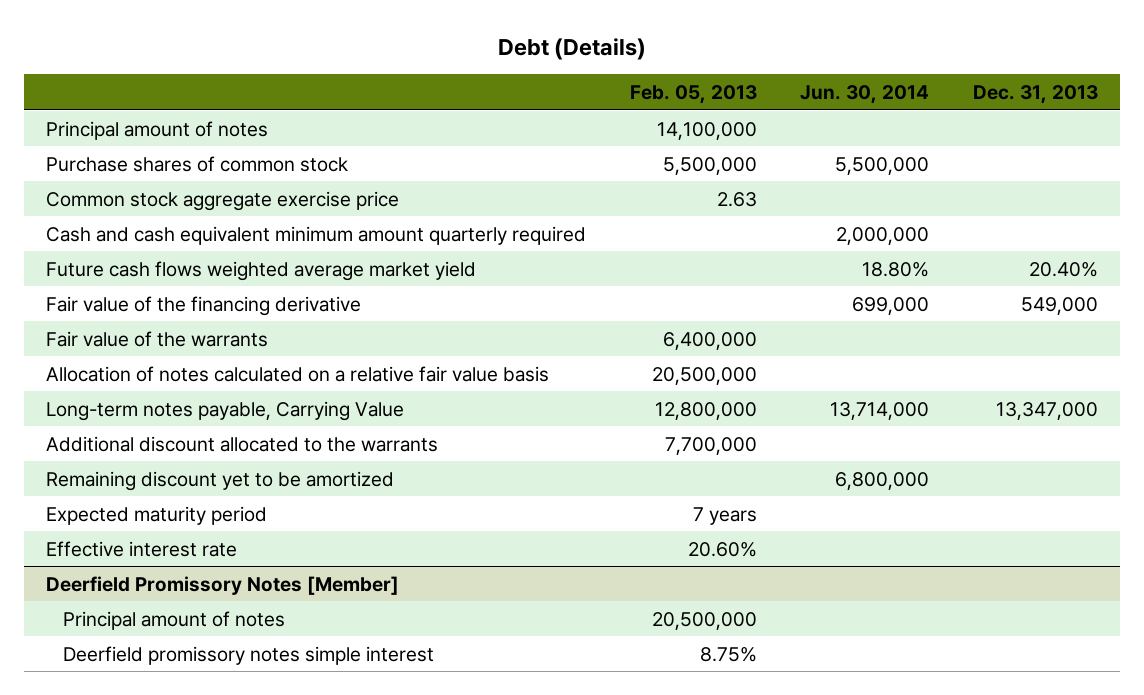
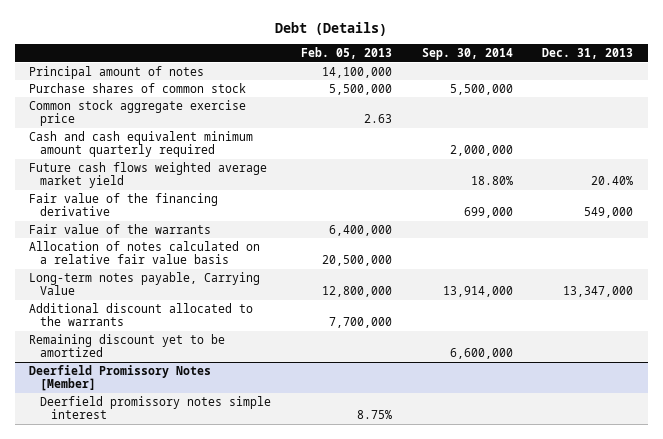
- | Feb. 05, 2013 | Jun. 30, 2014 | Dec. 31, 2013
+ | Feb. 05, 2013 | Sep. 30, 2014 | Dec. 31, 2013
- Expected maturity period | 7 years | |
- Effective interest rate | 20.60% | |
@ Deerfield Promissory Notes [Member]
- Principal amount of notes | 20,500,000 | |

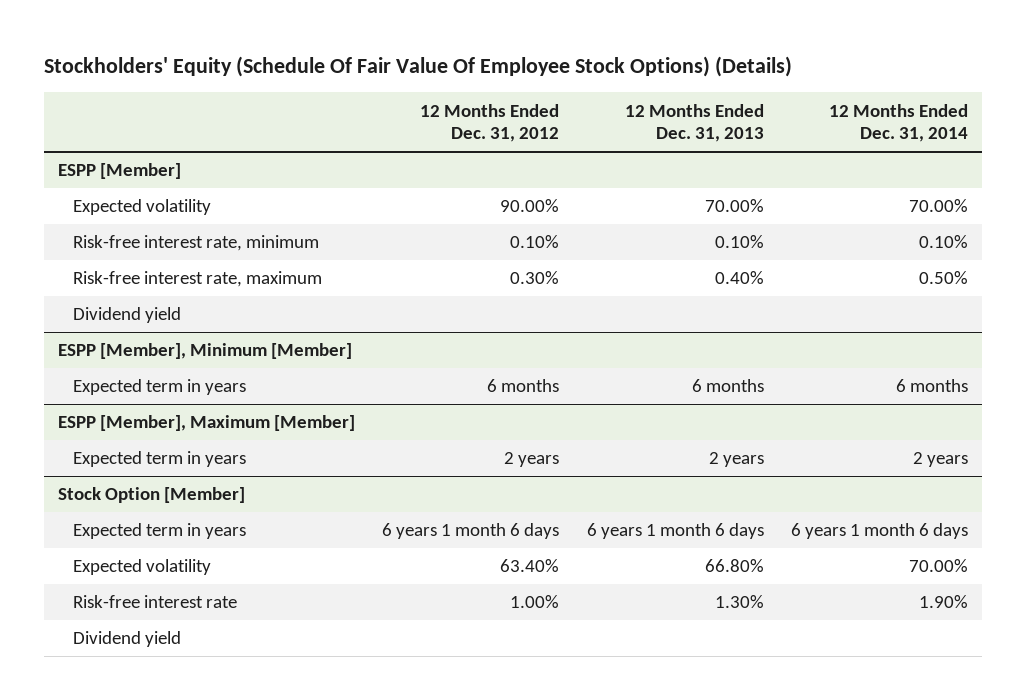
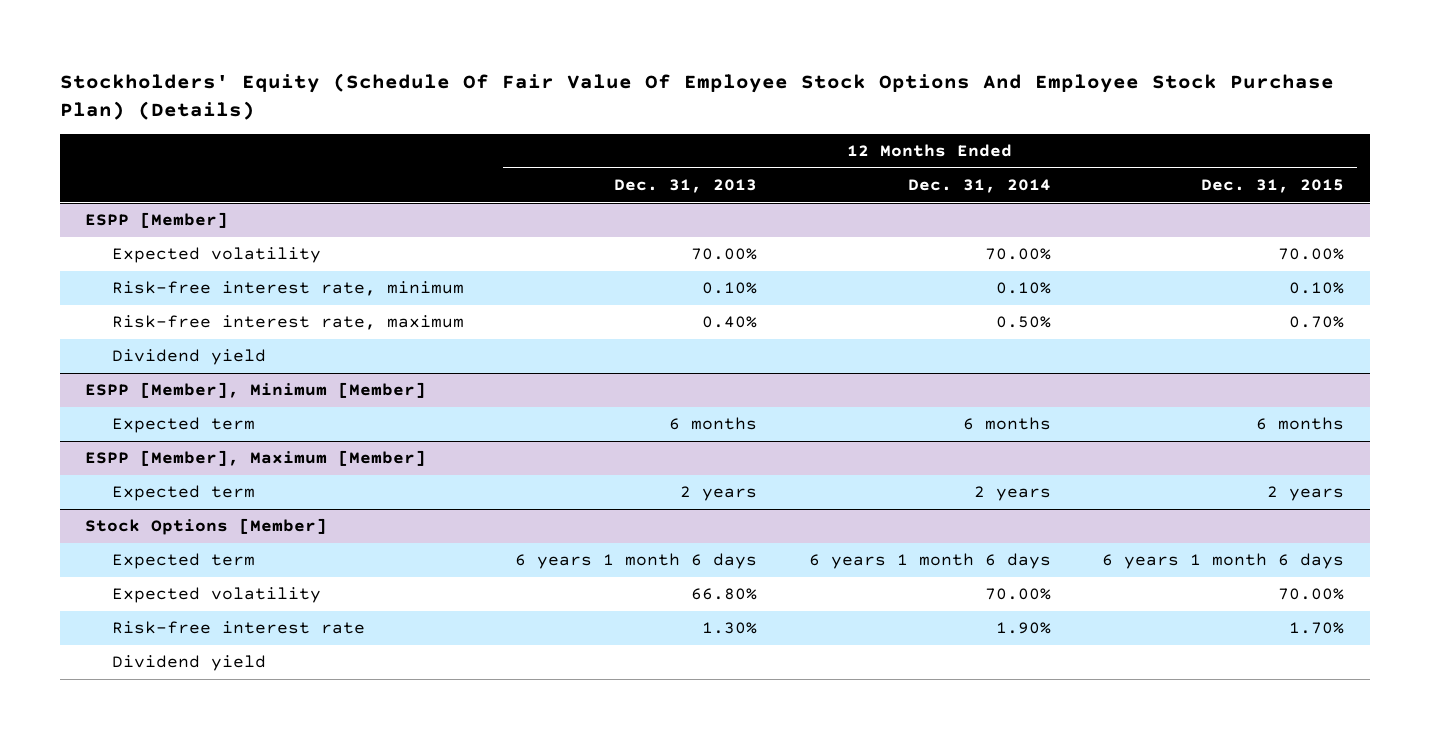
- Stockholders' Equity (Schedule Of Fair Value Of Employee Stock Options) (Details)
+ Stockholders' Equity (Schedule Of Fair Value Of Employee Stock Options And Employee Stock Purchase Plan) (Details)
- | 12 Months Ended Dec. 31, 2012 | 12 Months Ended Dec. 31, 2013 | 12 Months Ended Dec. 31, 2014
+ | 12 Months Ended Dec. 31, 2013 | 12 Months Ended Dec. 31, 2014 | 12 Months Ended Dec. 31, 2015
@ ESPP [Member], Minimum [Member]
- Expected term in years | 6 months | 6 months | 6 months
+ Expected term | 6 months | 6 months | 6 months
@ ESPP [Member], Maximum [Member]
- Expected term in years | 2 years | 2 years | 2 years
- Stock Option [Member]
- Expected term in years | 6 years 1 month 6 days | 6 years 1 month 6 days | 6 years 1 month 6 days
@ ESPP [Member], Maximum [Member]
+ Expected term | 2 years | 2 years | 2 years
+ Stock Options [Member]
+ Expected term | 6 years 1 month 6 days | 6 years 1 month 6 days | 6 years 1 month 6 days

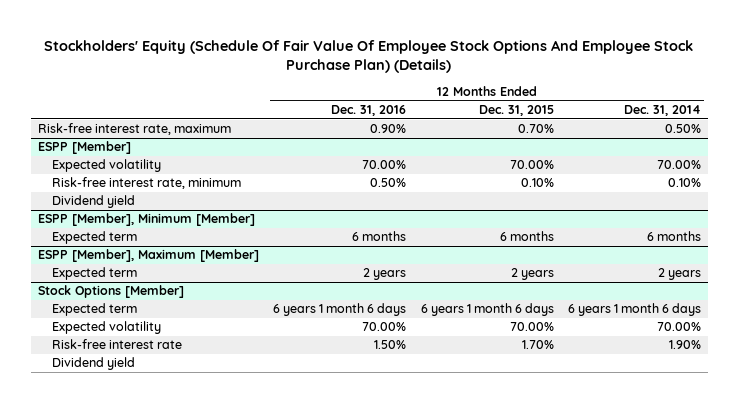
- | 12 Months Ended Dec. 31, 2013 | 12 Months Ended Dec. 31, 2014 | 12 Months Ended Dec. 31, 2015
+ | 12 Months Ended Dec. 31, 2016 | 12 Months Ended Dec. 31, 2015 | 12 Months Ended Dec. 31, 2014
+ Risk-free interest rate, maximum | 0.90% | 0.70% | 0.50%
@ ESPP [Member]
- Risk-free interest rate, maximum | 0.40% | 0.50% | 0.70%

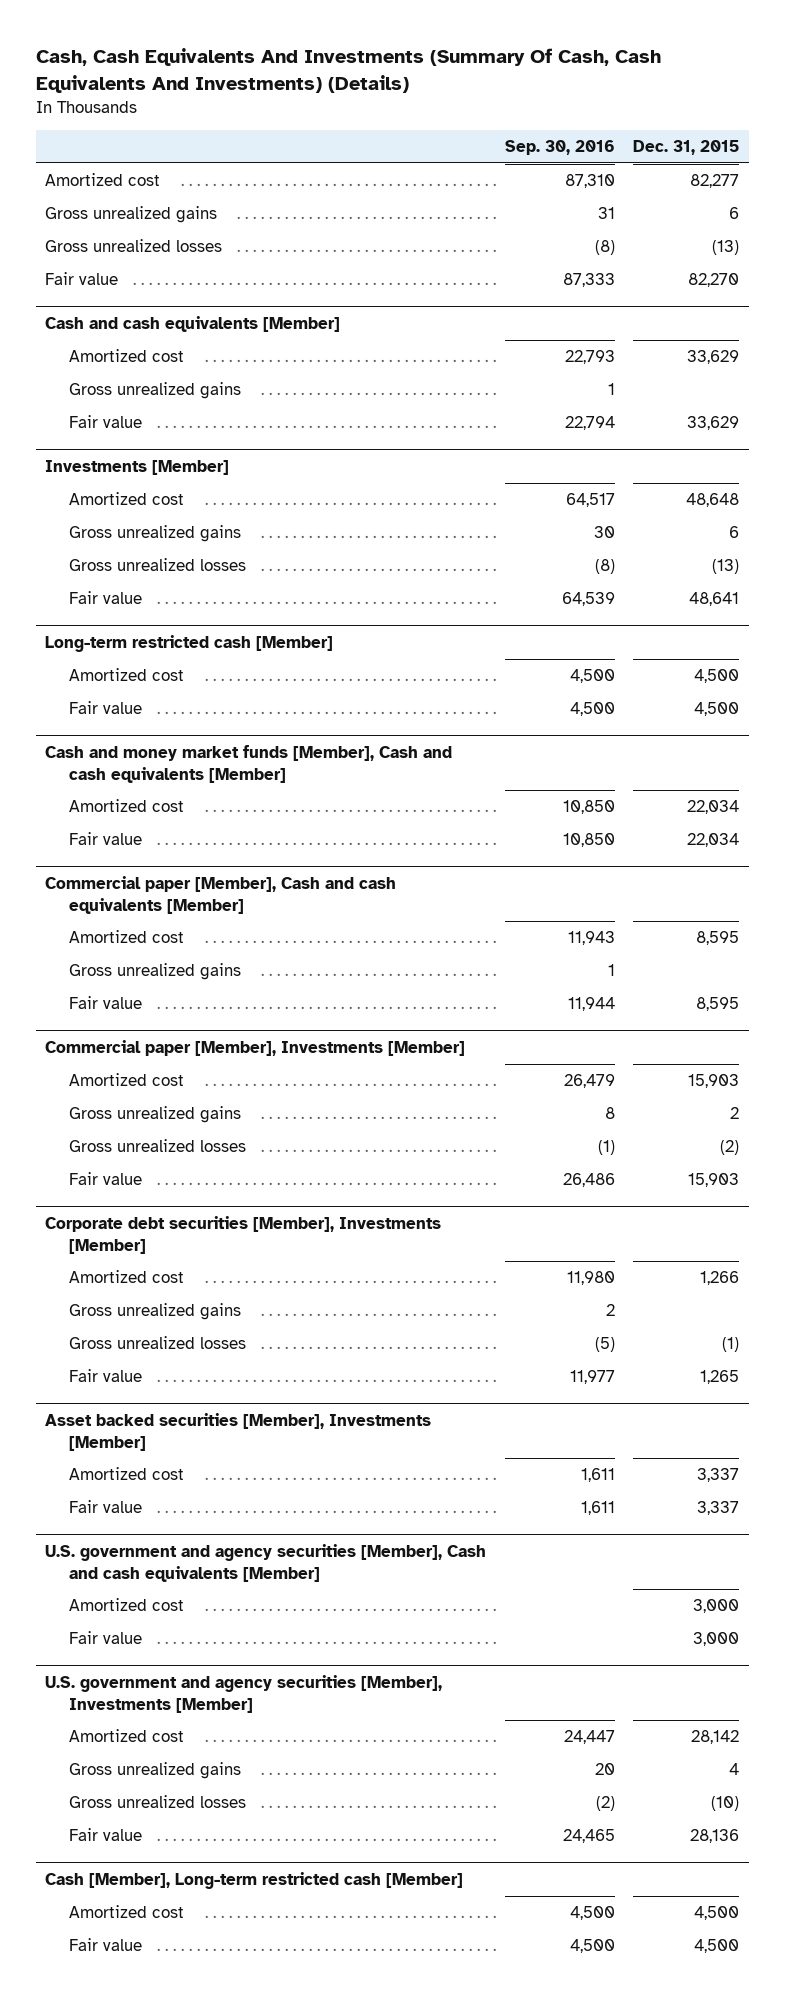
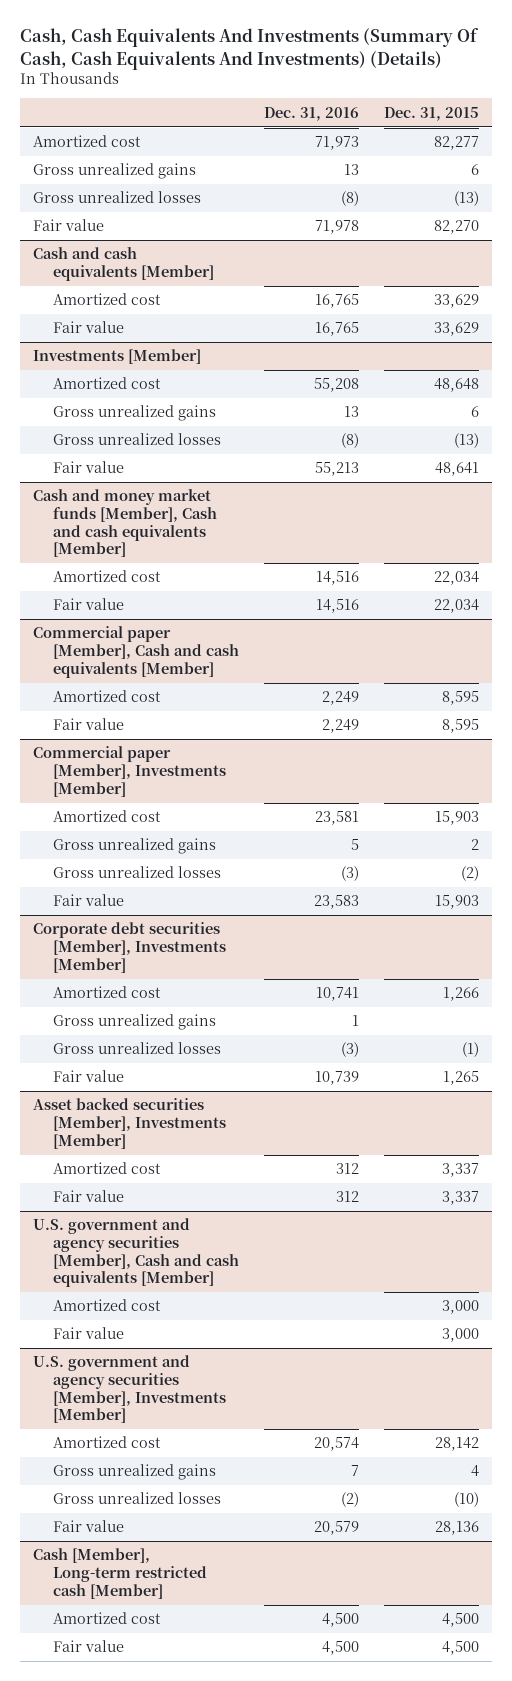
- | Sep. 30, 2016 | Dec. 31, 2015
+ | Dec. 31, 2016 | Dec. 31, 2015
@ Cash and cash equivalents [Member]
- Gross unrealized gains | 1 |
- Long-term restricted cash [Member]
- Amortized cost | 4,500 | 4,500
- Fair value | 4,500 | 4,500
@ Commercial paper [Member], Cash and cash equivalents [Member]
- Gross unrealized gains | 1 |

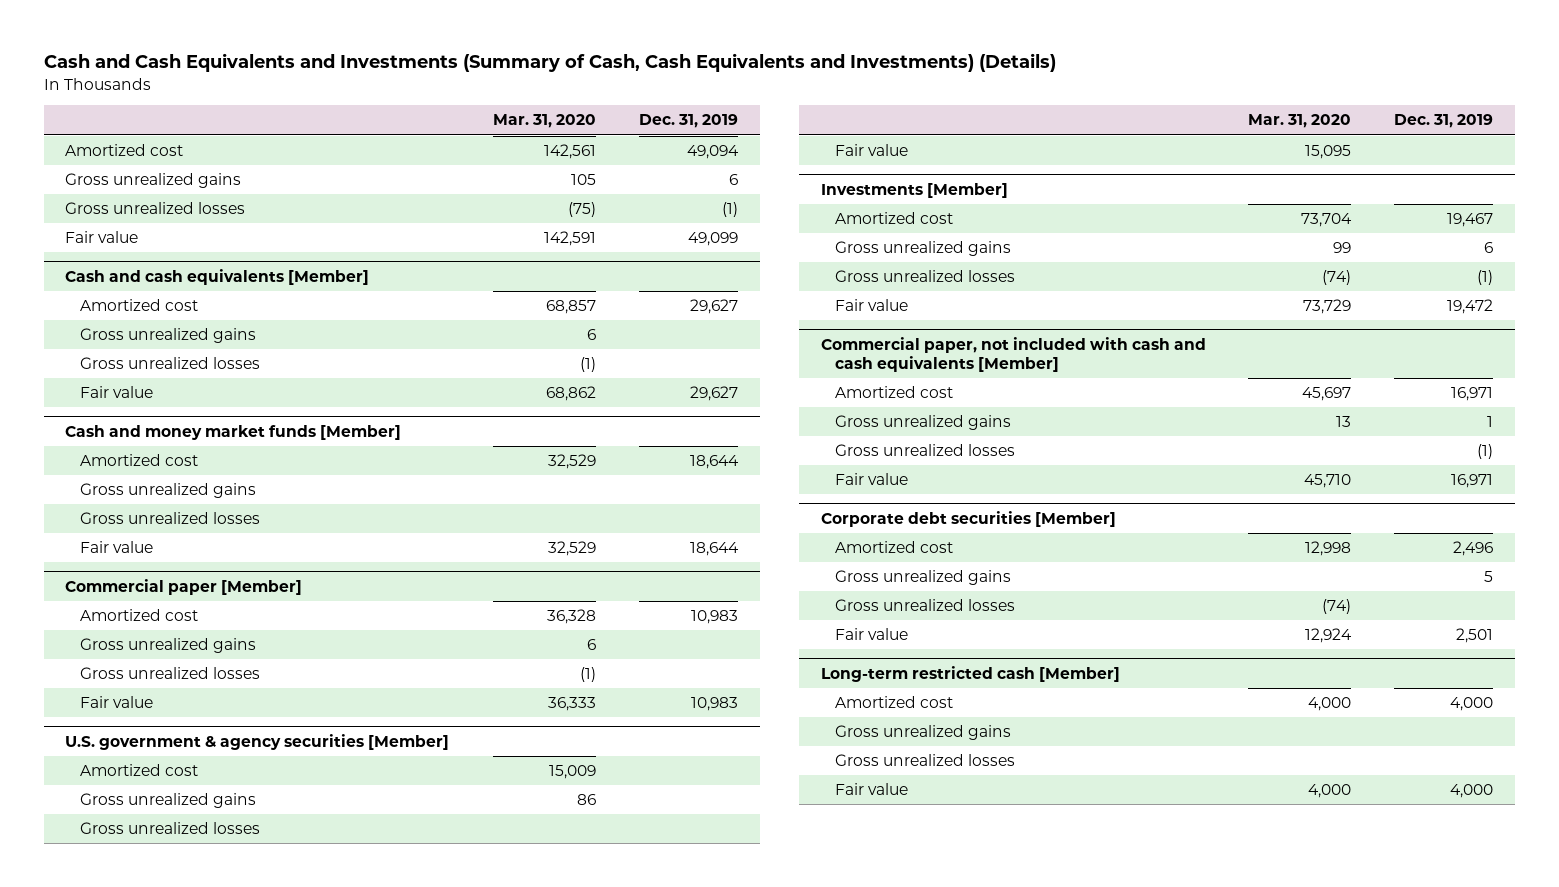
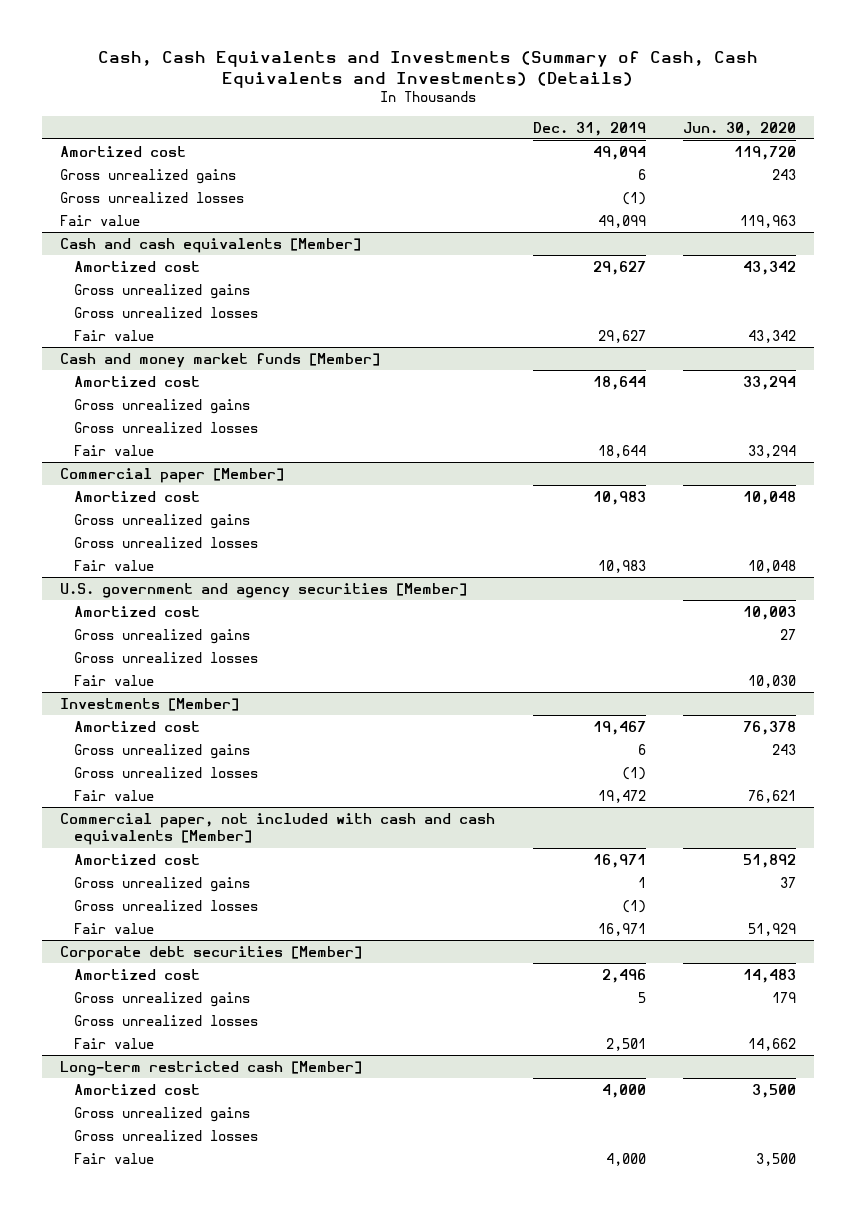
- Cash and Cash Equivalents and Investments (Summary of Cash, Cash Equivalents and Investments) (Details)
+ Cash, Cash Equivalents and Investments (Summary of Cash, Cash Equivalents and Investments) (Details)
- | Mar. 31, 2020 | Dec. 31, 2019
+ | Dec. 31, 2019 | Jun. 30, 2020
- U.S. government & agency securities [Member]
+ U.S. government and agency securities [Member]

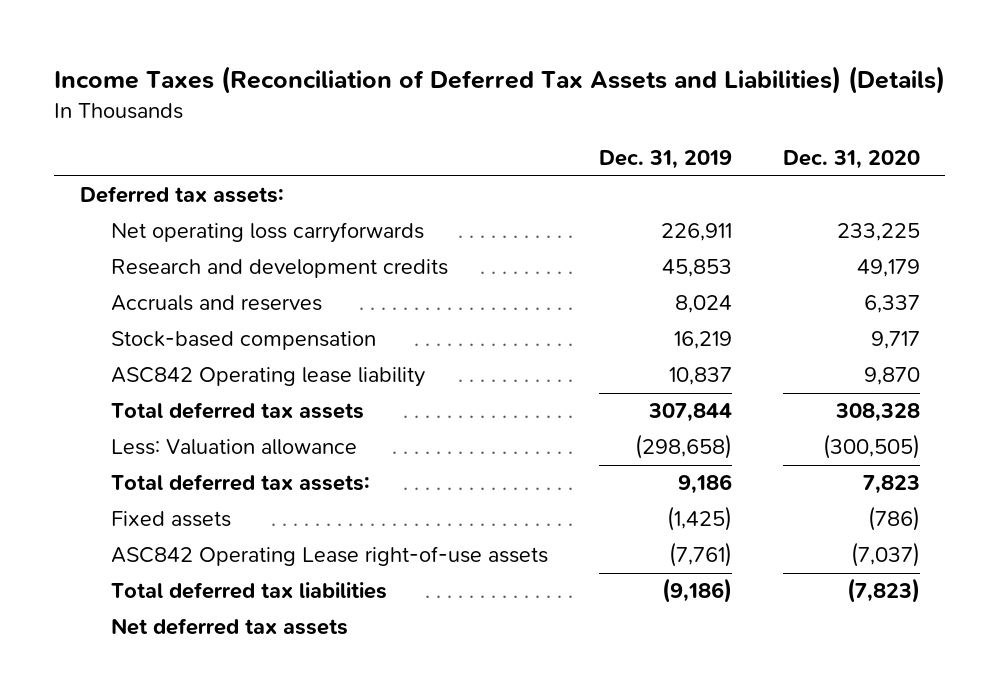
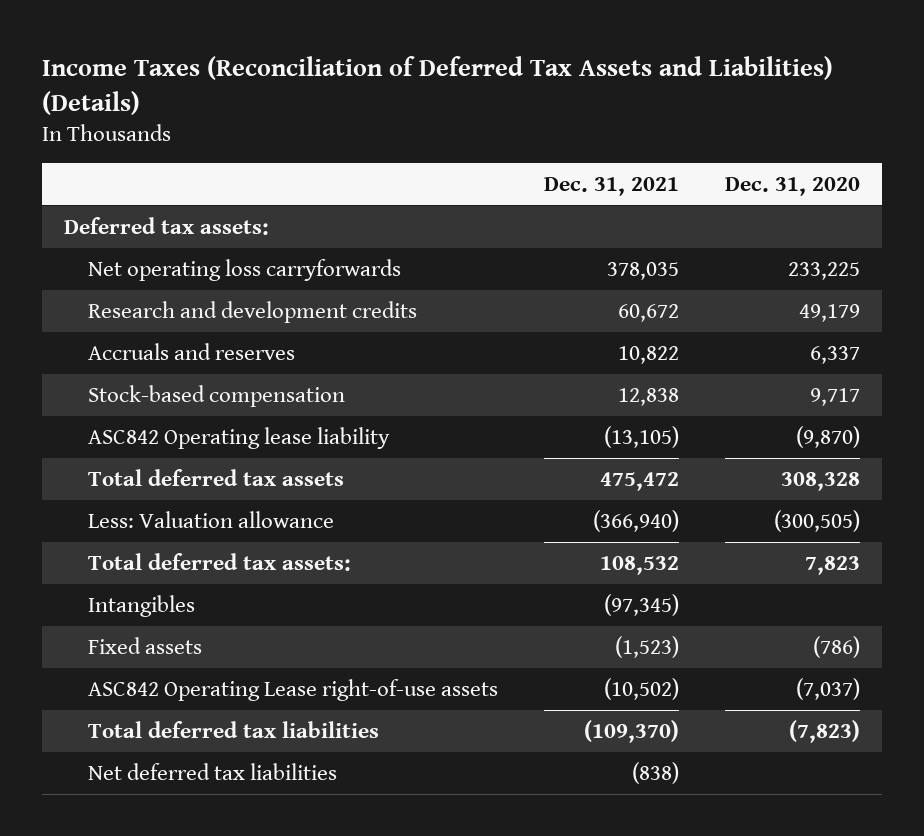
- | Dec. 31, 2019 | Dec. 31, 2020
+ | Dec. 31, 2021 | Dec. 31, 2020
- ASC842 Operating lease liability | 10,837 | 9,870
+ ASC842 Operating lease liability | (13,105) | (9,870)
+ Intangibles | (97,345) |
- Net deferred tax assets
+ Net deferred tax liabilities | (838) |

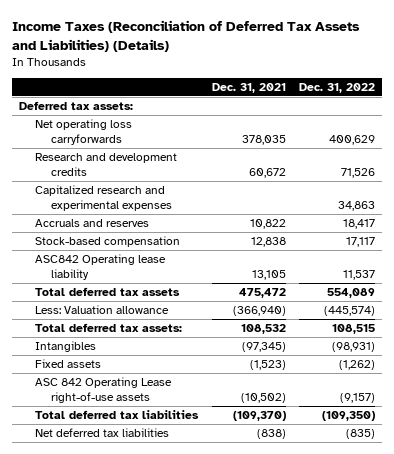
- | Dec. 31, 2021 | Dec. 31, 2020
+ | Dec. 31, 2021 | Dec. 31, 2022
+ Capitalized research and experimental expenses | | 34,863
- ASC842 Operating lease liability | (13,105) | (9,870)
+ ASC842 Operating lease liability | 13,105 | 11,537
- ASC842 Operating Lease right-of-use assets | (10,502) | (7,037)
+ ASC 842 Operating Lease right-of-use assets | (10,502) | (9,157)

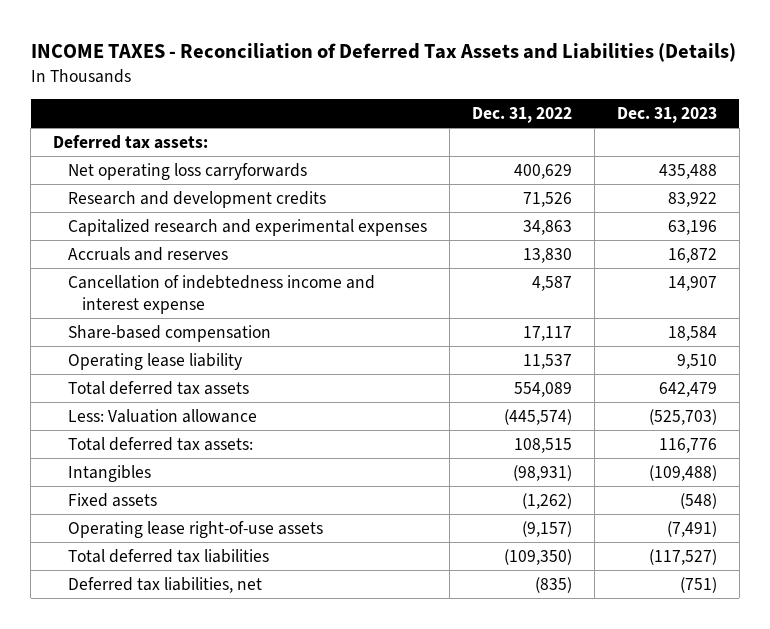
- Income Taxes (Reconciliation of Deferred Tax Assets and Liabilities) (Details)
+ INCOME TAXES - Reconciliation of Deferred Tax Assets and Liabilities (Details)
- | Dec. 31, 2021 | Dec. 31, 2022
+ | Dec. 31, 2022 | Dec. 31, 2023
- Accruals and reserves | 10,822 | 18,417
- Stock-based compensation | 12,838 | 17,117
- ASC842 Operating lease liability | 13,105 | 11,537
+ Accruals and reserves | 13,830 | 16,872
+ Cancellation of indebtedness income and interest expense | 4,587 | 14,907
+ Share-based compensation | 17,117 | 18,584
+ Operating lease liability | 11,537 | 9,510
- ASC 842 Operating Lease right-of-use assets | (10,502) | (9,157)
+ Operating lease right-of-use assets | (9,157) | (7,491)
- Net deferred tax liabilities | (838) | (835)
+ Deferred tax liabilities, net | (835) | (751)

